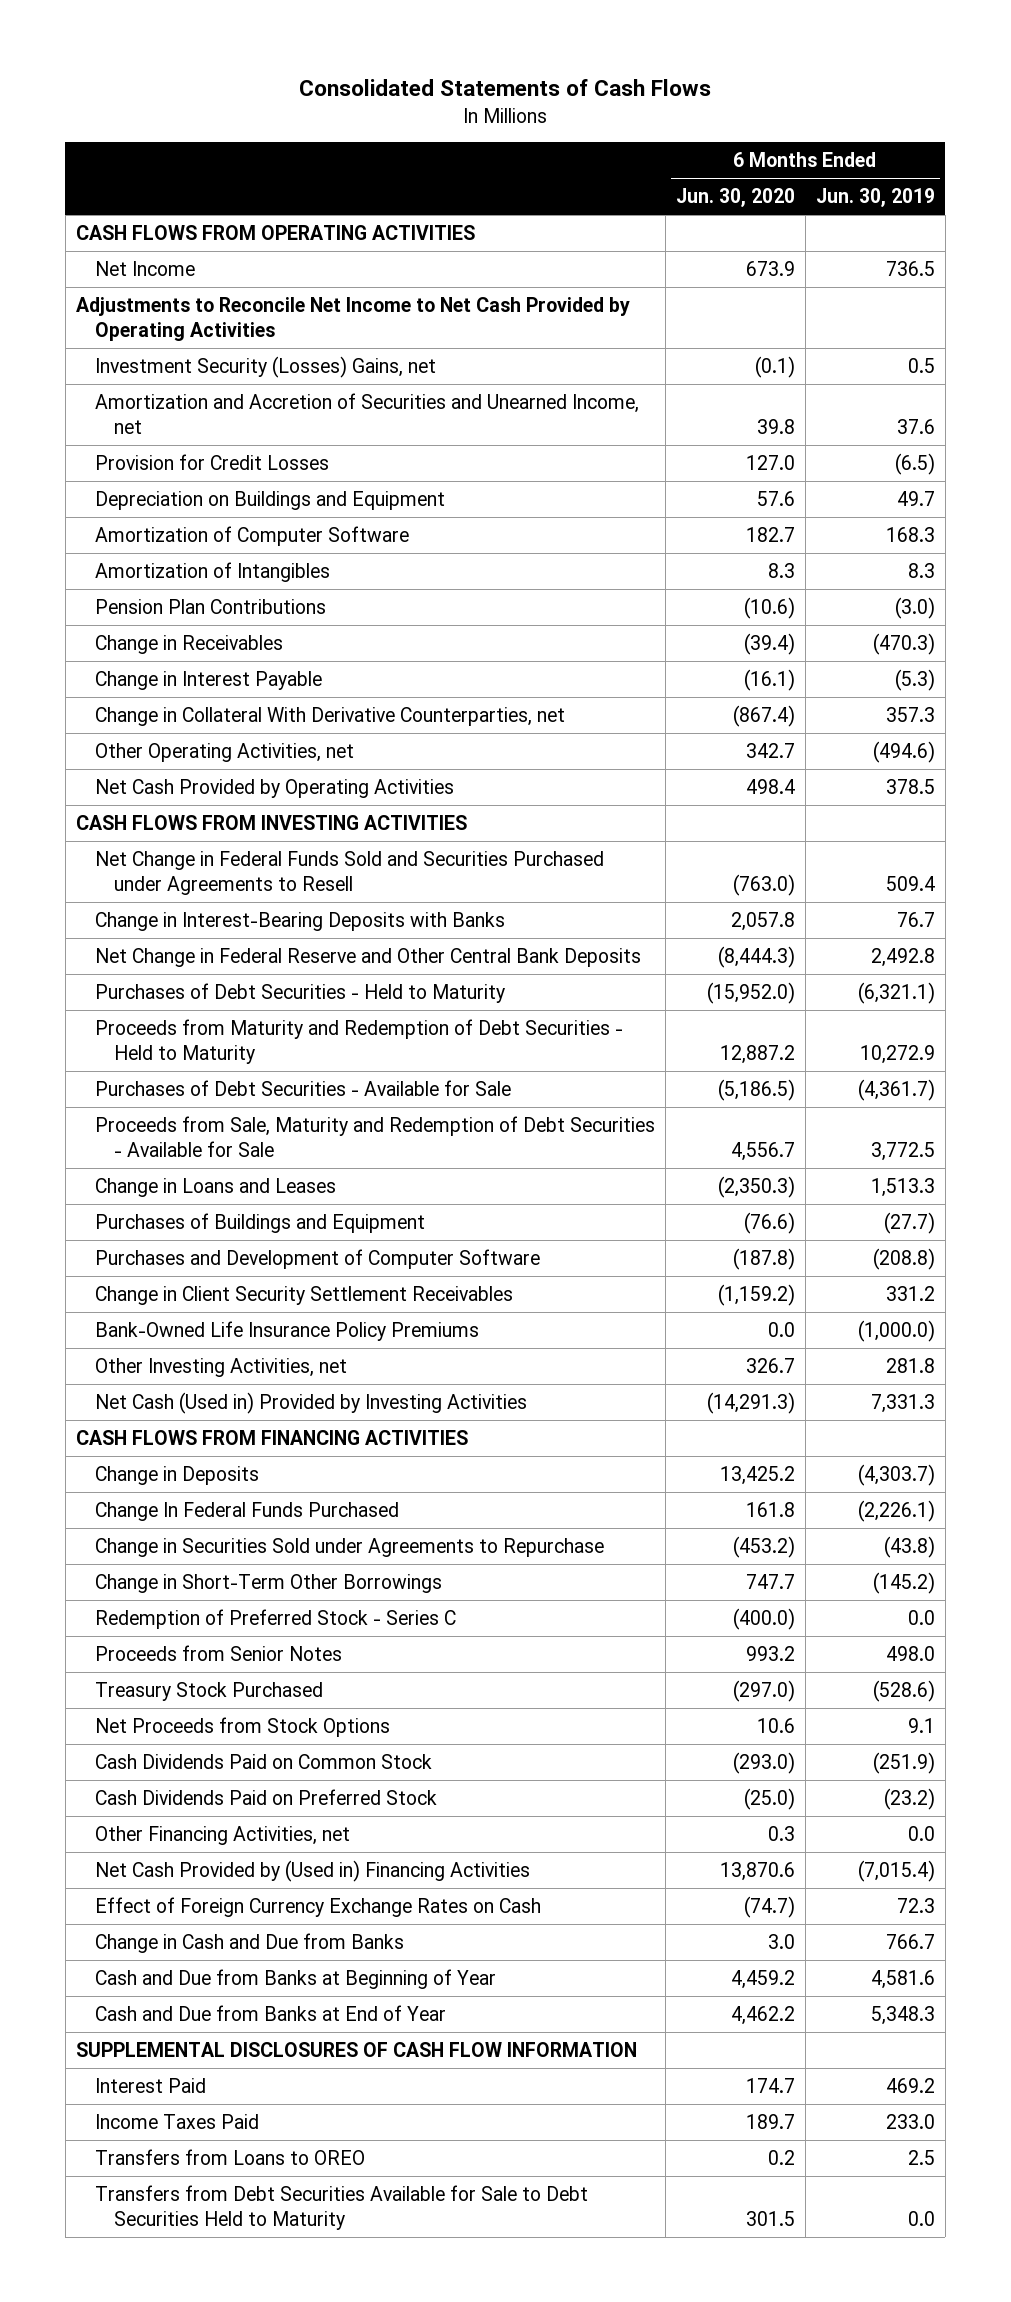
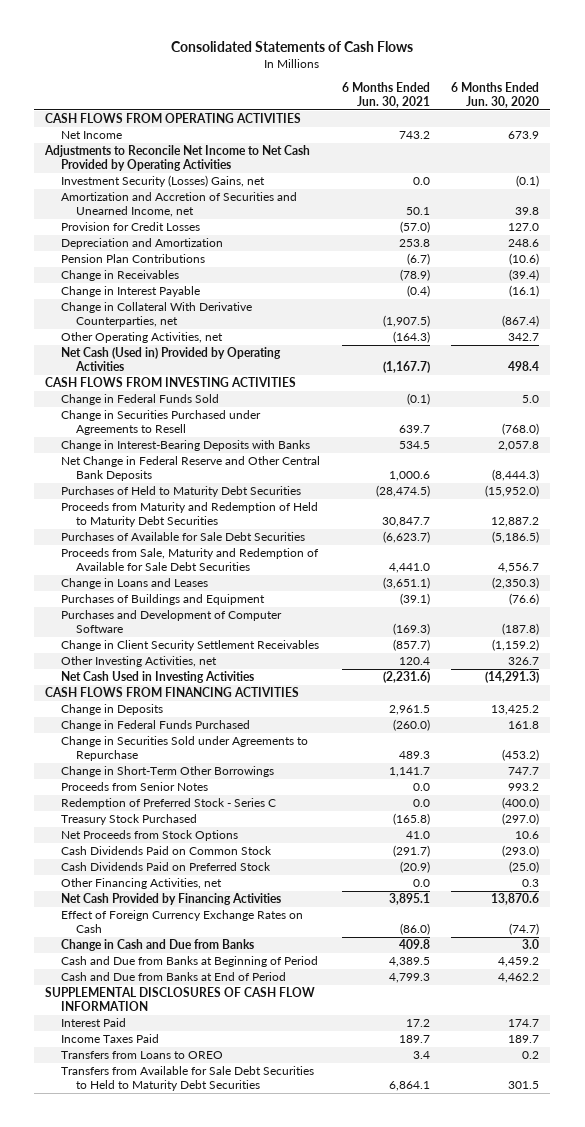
- | 6 Months Ended Jun. 30, 2020 | 6 Months Ended Jun. 30, 2019
+ | 6 Months Ended Jun. 30, 2021 | 6 Months Ended Jun. 30, 2020
- Depreciation on Buildings and Equipment | 57.6 | 49.7
- Amortization of Computer Software | 182.7 | 168.3
- Amortization of Intangibles | 8.3 | 8.3
+ Depreciation and Amortization | 253.8 | 248.6
- Net Cash Provided by Operating Activities | 498.4 | 378.5
+ Net Cash (Used in) Provided by Operating Activities | (1,167.7) | 498.4
- Net Change in Federal Funds Sold and Securities Purchased under Agreements to Resell | (763.0) | 509.4
+ Change in Federal Funds Sold | (0.1) | 5.0
+ Change in Securities Purchased under Agreements to Resell | 639.7 | (768.0)
- Purchases of Debt Securities - Held to Maturity | (15,952.0) | (6,321.1)
- Proceeds from Maturity and Redemption of Debt Securities - Held to Maturity | 12,887.2 | 10,272.9
- Purchases of Debt Securities - Available for Sale | (5,186.5) | (4,361.7)
- Proceeds from Sale, Maturity and Redemption of Debt Securities - Available for Sale | 4,556.7 | 3,772.5
+ Purchases of Held to Maturity Debt Securities | (28,474.5) | (15,952.0)
+ Proceeds from Maturity and Redemption of Held to Maturity Debt Securities | 30,847.7 | 12,887.2
+ Purchases of Available for Sale Debt Securities | (6,623.7) | (5,186.5)
+ Proceeds from Sale, Maturity and Redemption of Available for Sale Debt Securities | 4,441.0 | 4,556.7
- Bank-Owned Life Insurance Policy Premiums | 0.0 | (1,000.0)
- Net Cash (Used in) Provided by Investing Activities | (14,291.3) | 7,331.3
+ Net Cash Used in Investing Activities | (2,231.6) | (14,291.3)
- Change In Federal Funds Purchased | 161.8 | (2,226.1)
+ Change in Federal Funds Purchased | (260.0) | 161.8
moved down: Redemption of Preferred Stock - Series C | 0.0 | (400.0)
- Net Cash Provided by (Used in) Financing Activities | 13,870.6 | (7,015.4)
+ Net Cash Provided by Financing Activities | 3,895.1 | 13,870.6
- Cash and Due from Banks at Beginning of Year | 4,459.2 | 4,581.6
- Cash and Due from Banks at End of Year | 4,462.2 | 5,348.3
+ Cash and Due from Banks at Beginning of Period | 4,389.5 | 4,459.2
+ Cash and Due from Banks at End of Period | 4,799.3 | 4,462.2
- Transfers from Debt Securities Available for Sale to Debt Securities Held to Maturity | 301.5 | 0.0
+ Transfers from Available for Sale Debt Securities to Held to Maturity Debt Securities | 6,864.1 | 301.5

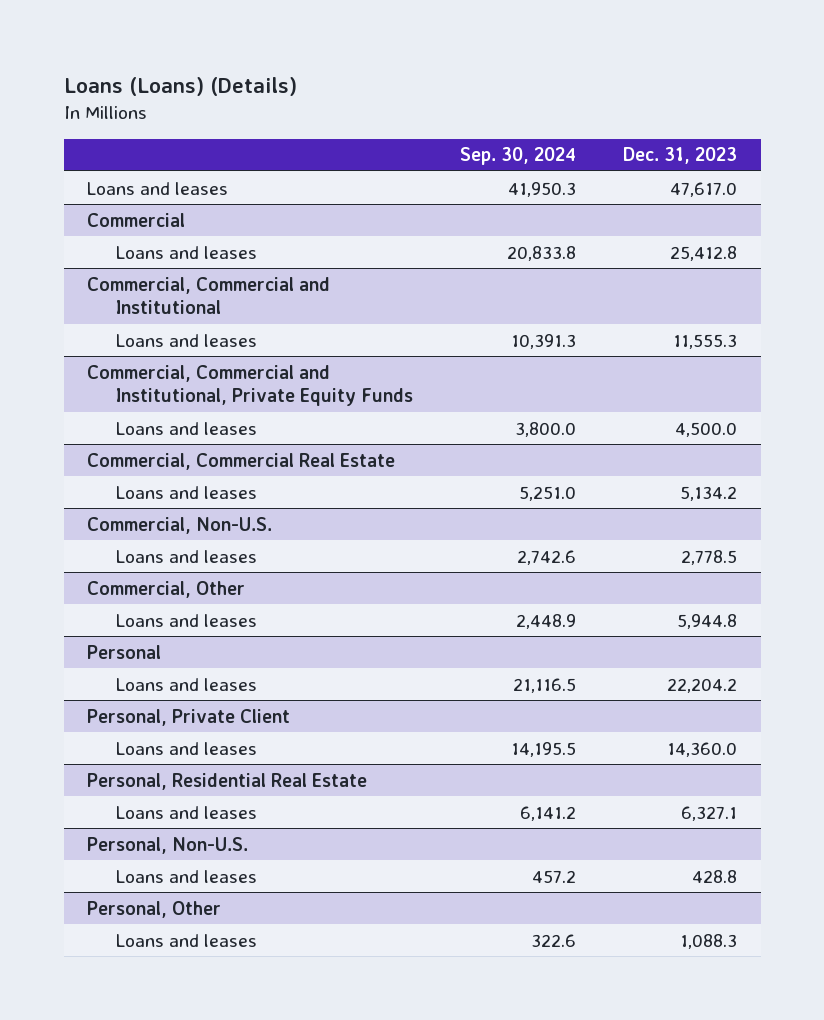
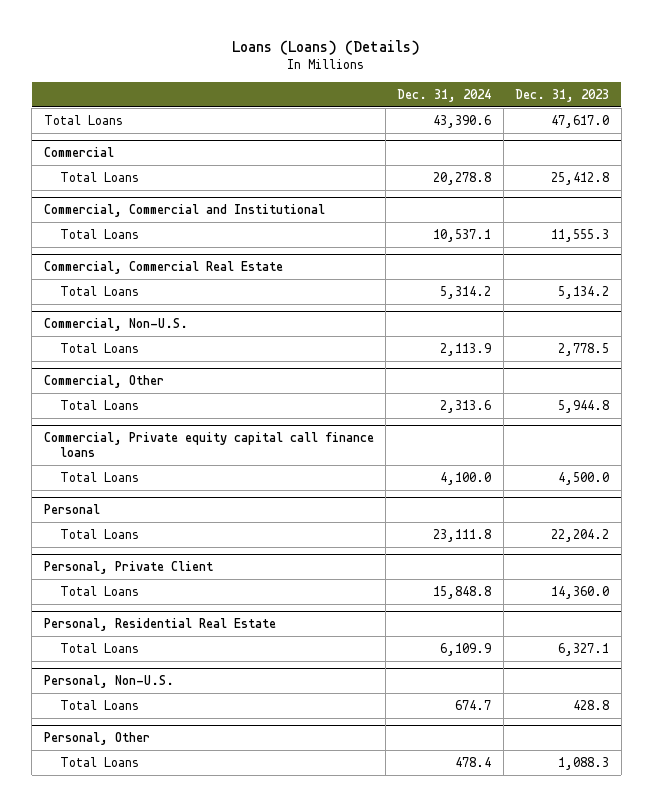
- | Sep. 30, 2024 | Dec. 31, 2023
+ | Dec. 31, 2024 | Dec. 31, 2023
- Loans and leases | 41,950.3 | 47,617.0
+ Total Loans | 43,390.6 | 47,617.0
@ Commercial
- Loans and leases | 20,833.8 | 25,412.8
+ Total Loans | 20,278.8 | 25,412.8
@ Commercial, Commercial and Institutional
- Loans and leases | 10,391.3 | 11,555.3
- Commercial, Commercial and Institutional, Private Equity Funds
- Loans and leases | 3,800.0 | 4,500.0
@ Commercial, Commercial and Institutional
+ Total Loans | 10,537.1 | 11,555.3
@ Commercial, Commercial Real Estate
- Loans and leases | 5,251.0 | 5,134.2
+ Total Loans | 5,314.2 | 5,134.2
@ Commercial, Non-U.S.
- Loans and leases | 2,742.6 | 2,778.5
+ Total Loans | 2,113.9 | 2,778.5
@ Commercial, Other
- Loans and leases | 2,448.9 | 5,944.8
+ Total Loans | 2,313.6 | 5,944.8
+ Commercial, Private equity capital call finance loans
+ Total Loans | 4,100.0 | 4,500.0
@ Personal
- Loans and leases | 21,116.5 | 22,204.2
+ Total Loans | 23,111.8 | 22,204.2
@ Personal, Private Client
- Loans and leases | 14,195.5 | 14,360.0
+ Total Loans | 15,848.8 | 14,360.0
@ Personal, Residential Real Estate
- Loans and leases | 6,141.2 | 6,327.1
+ Total Loans | 6,109.9 | 6,327.1
@ Personal, Non-U.S.
- Loans and leases | 457.2 | 428.8
+ Total Loans | 674.7 | 428.8
@ Personal, Other
- Loans and leases | 322.6 | 1,088.3
+ Total Loans | 478.4 | 1,088.3

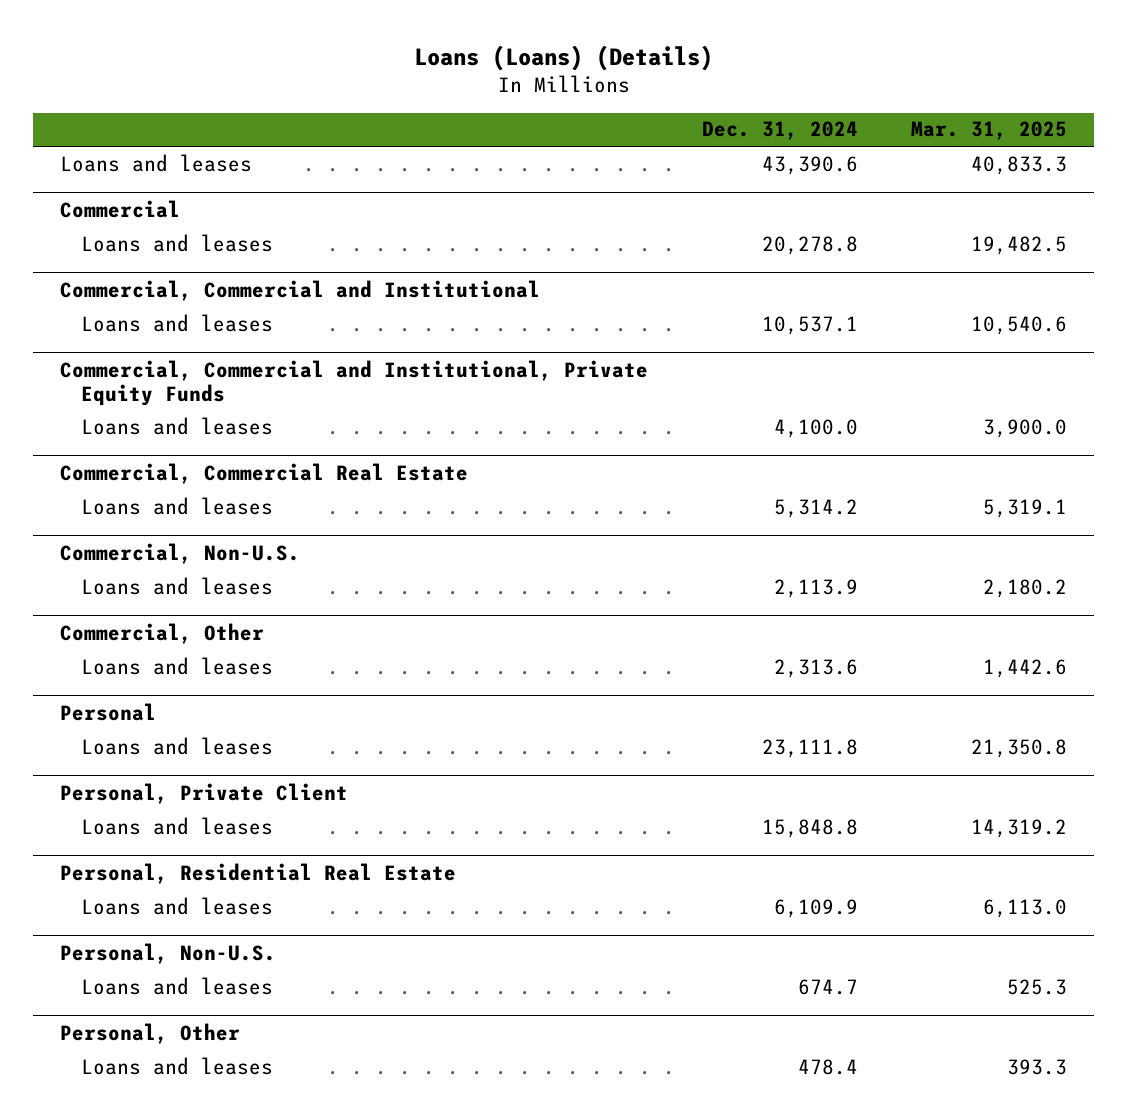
- | Dec. 31, 2024 | Dec. 31, 2023
+ | Dec. 31, 2024 | Mar. 31, 2025
- Total Loans | 43,390.6 | 47,617.0
+ Loans and leases | 43,390.6 | 40,833.3
@ Commercial
- Total Loans | 20,278.8 | 25,412.8
+ Loans and leases | 20,278.8 | 19,482.5
@ Commercial, Commercial and Institutional
- Total Loans | 10,537.1 | 11,555.3
+ Loans and leases | 10,537.1 | 10,540.6
+ Commercial, Commercial and Institutional, Private Equity Funds
+ Loans and leases | 4,100.0 | 3,900.0
@ Commercial, Commercial Real Estate
- Total Loans | 5,314.2 | 5,134.2
+ Loans and leases | 5,314.2 | 5,319.1
@ Commercial, Non-U.S.
- Total Loans | 2,113.9 | 2,778.5
+ Loans and leases | 2,113.9 | 2,180.2
@ Commercial, Other
- Total Loans | 2,313.6 | 5,944.8
- Commercial, Private equity capital call finance loans
- Total Loans | 4,100.0 | 4,500.0
@ Commercial, Other
+ Loans and leases | 2,313.6 | 1,442.6
@ Personal
- Total Loans | 23,111.8 | 22,204.2
+ Loans and leases | 23,111.8 | 21,350.8
@ Personal, Private Client
- Total Loans | 15,848.8 | 14,360.0
+ Loans and leases | 15,848.8 | 14,319.2
@ Personal, Residential Real Estate
- Total Loans | 6,109.9 | 6,327.1
+ Loans and leases | 6,109.9 | 6,113.0
@ Personal, Non-U.S.
- Total Loans | 674.7 | 428.8
+ Loans and leases | 674.7 | 525.3
@ Personal, Other
- Total Loans | 478.4 | 1,088.3
+ Loans and leases | 478.4 | 393.3

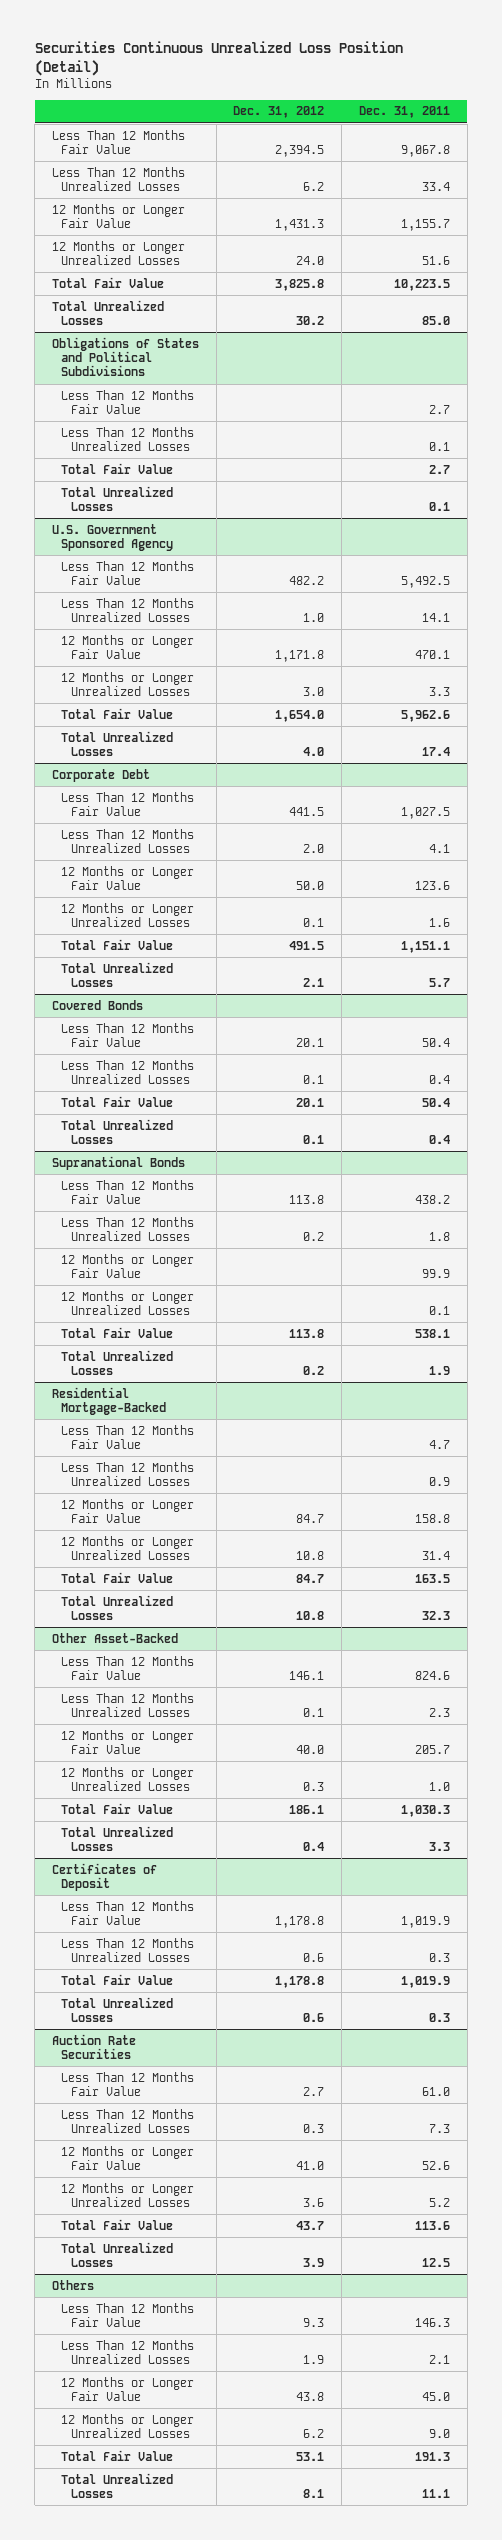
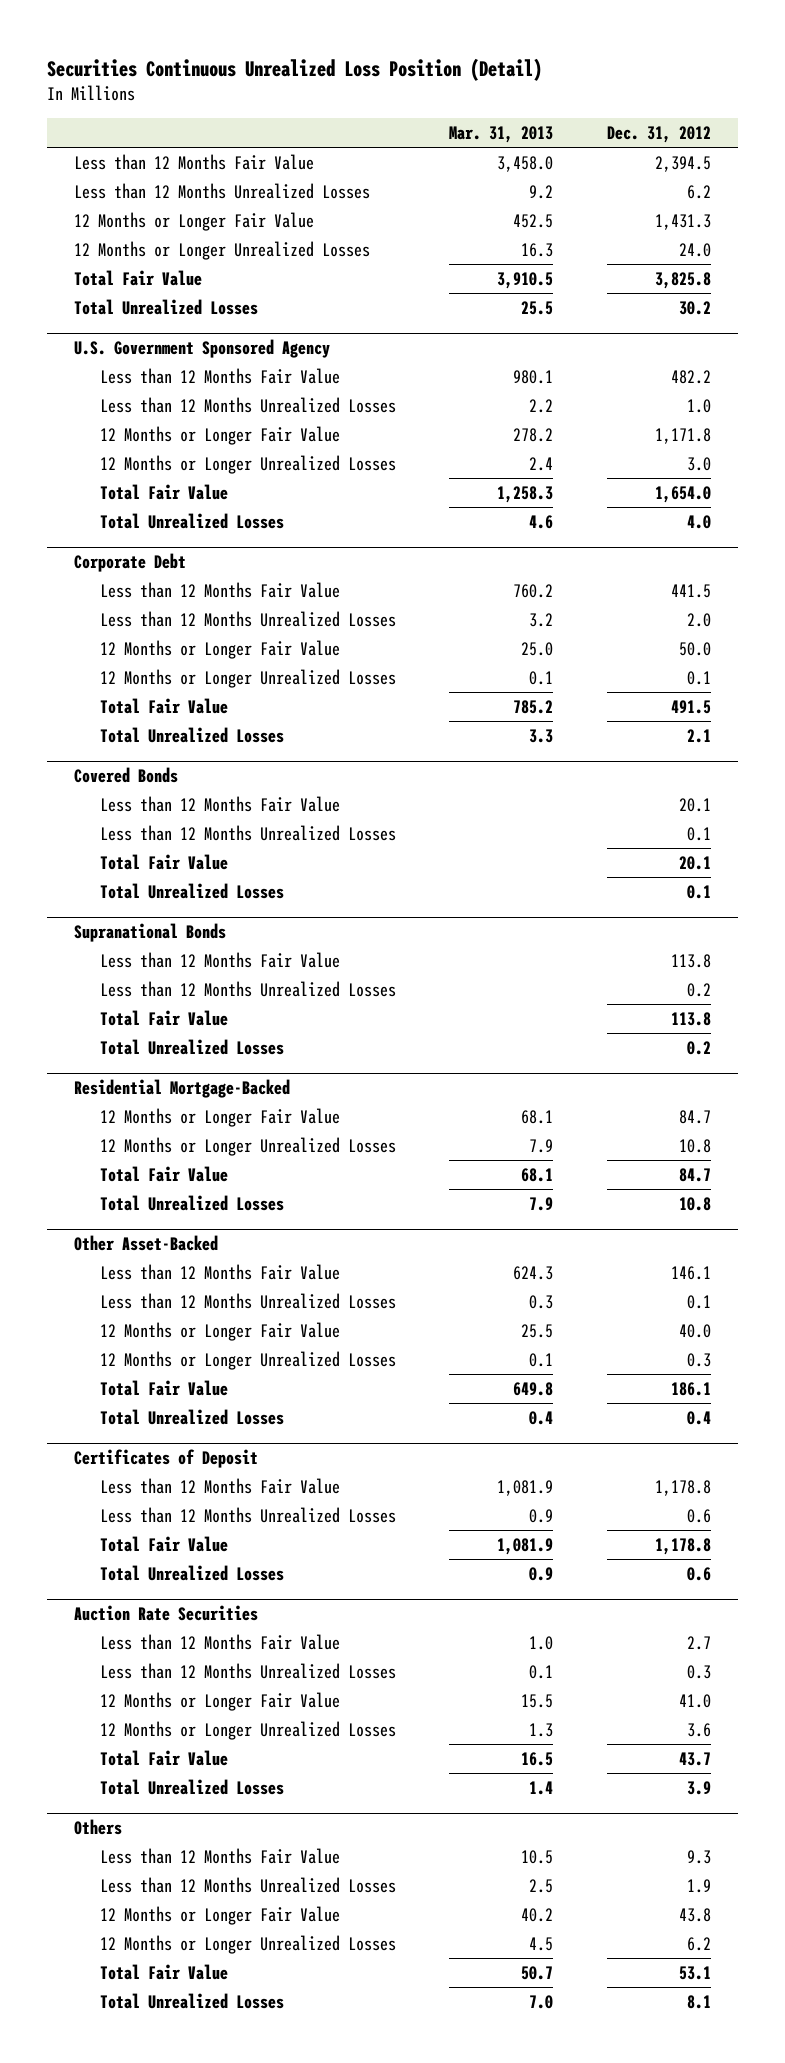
- | Dec. 31, 2012 | Dec. 31, 2011
+ | Mar. 31, 2013 | Dec. 31, 2012
- Less Than 12 Months Fair Value | 2,394.5 | 9,067.8
- Less Than 12 Months Unrealized Losses | 6.2 | 33.4
+ Less than 12 Months Fair Value | 3,458.0 | 2,394.5
+ Less than 12 Months Unrealized Losses | 9.2 | 6.2
- Obligations of States and Political Subdivisions
- Less Than 12 Months Fair Value | | 2.7
- Less Than 12 Months Unrealized Losses | | 0.1
- Total Fair Value | | 2.7
- Total Unrealized Losses | | 0.1
@ U.S. Government Sponsored Agency
- Less Than 12 Months Fair Value | 482.2 | 5,492.5
- Less Than 12 Months Unrealized Losses | 1.0 | 14.1
+ Less than 12 Months Fair Value | 980.1 | 482.2
+ Less than 12 Months Unrealized Losses | 2.2 | 1.0
@ Corporate Debt
- Less Than 12 Months Fair Value | 441.5 | 1,027.5
- Less Than 12 Months Unrealized Losses | 2.0 | 4.1
+ Less than 12 Months Fair Value | 760.2 | 441.5
+ Less than 12 Months Unrealized Losses | 3.2 | 2.0
@ Covered Bonds
- Less Than 12 Months Fair Value | 20.1 | 50.4
- Less Than 12 Months Unrealized Losses | 0.1 | 0.4
+ Less than 12 Months Fair Value | | 20.1
+ Less than 12 Months Unrealized Losses | | 0.1
@ Supranational Bonds
- Less Than 12 Months Fair Value | 113.8 | 438.2
- Less Than 12 Months Unrealized Losses | 0.2 | 1.8
- 12 Months or Longer Fair Value | | 99.9
- 12 Months or Longer Unrealized Losses | | 0.1
+ Less than 12 Months Fair Value | | 113.8
+ Less than 12 Months Unrealized Losses | | 0.2
@ Residential Mortgage-Backed
- Less Than 12 Months Fair Value | | 4.7
- Less Than 12 Months Unrealized Losses | | 0.9
@ Other Asset-Backed
- Less Than 12 Months Fair Value | 146.1 | 824.6
- Less Than 12 Months Unrealized Losses | 0.1 | 2.3
+ Less than 12 Months Fair Value | 624.3 | 146.1
+ Less than 12 Months Unrealized Losses | 0.3 | 0.1
@ Certificates of Deposit
- Less Than 12 Months Fair Value | 1,178.8 | 1,019.9
- Less Than 12 Months Unrealized Losses | 0.6 | 0.3
+ Less than 12 Months Fair Value | 1,081.9 | 1,178.8
+ Less than 12 Months Unrealized Losses | 0.9 | 0.6
@ Auction Rate Securities
- Less Than 12 Months Fair Value | 2.7 | 61.0
- Less Than 12 Months Unrealized Losses | 0.3 | 7.3
+ Less than 12 Months Fair Value | 1.0 | 2.7
+ Less than 12 Months Unrealized Losses | 0.1 | 0.3
@ Others
- Less Than 12 Months Fair Value | 9.3 | 146.3
- Less Than 12 Months Unrealized Losses | 1.9 | 2.1
+ Less than 12 Months Fair Value | 10.5 | 9.3
+ Less than 12 Months Unrealized Losses | 2.5 | 1.9

